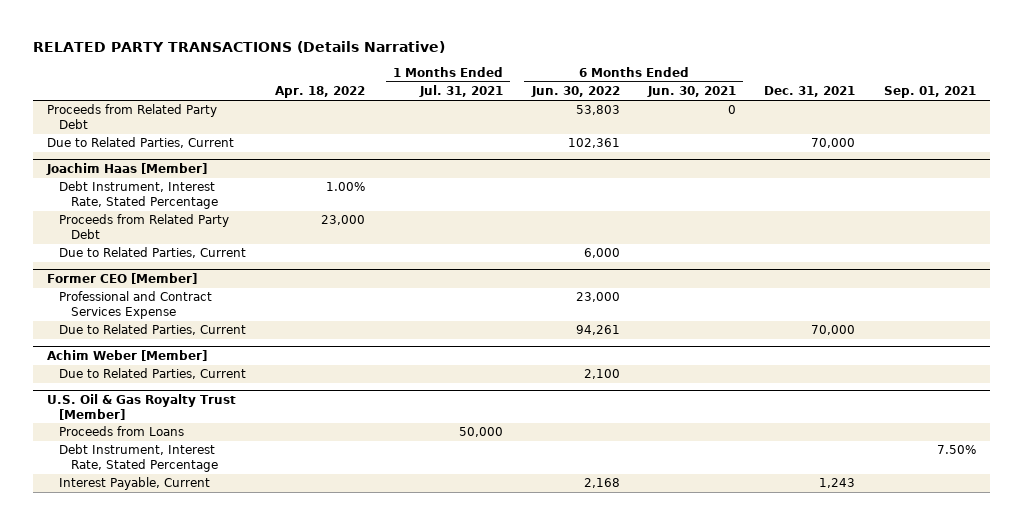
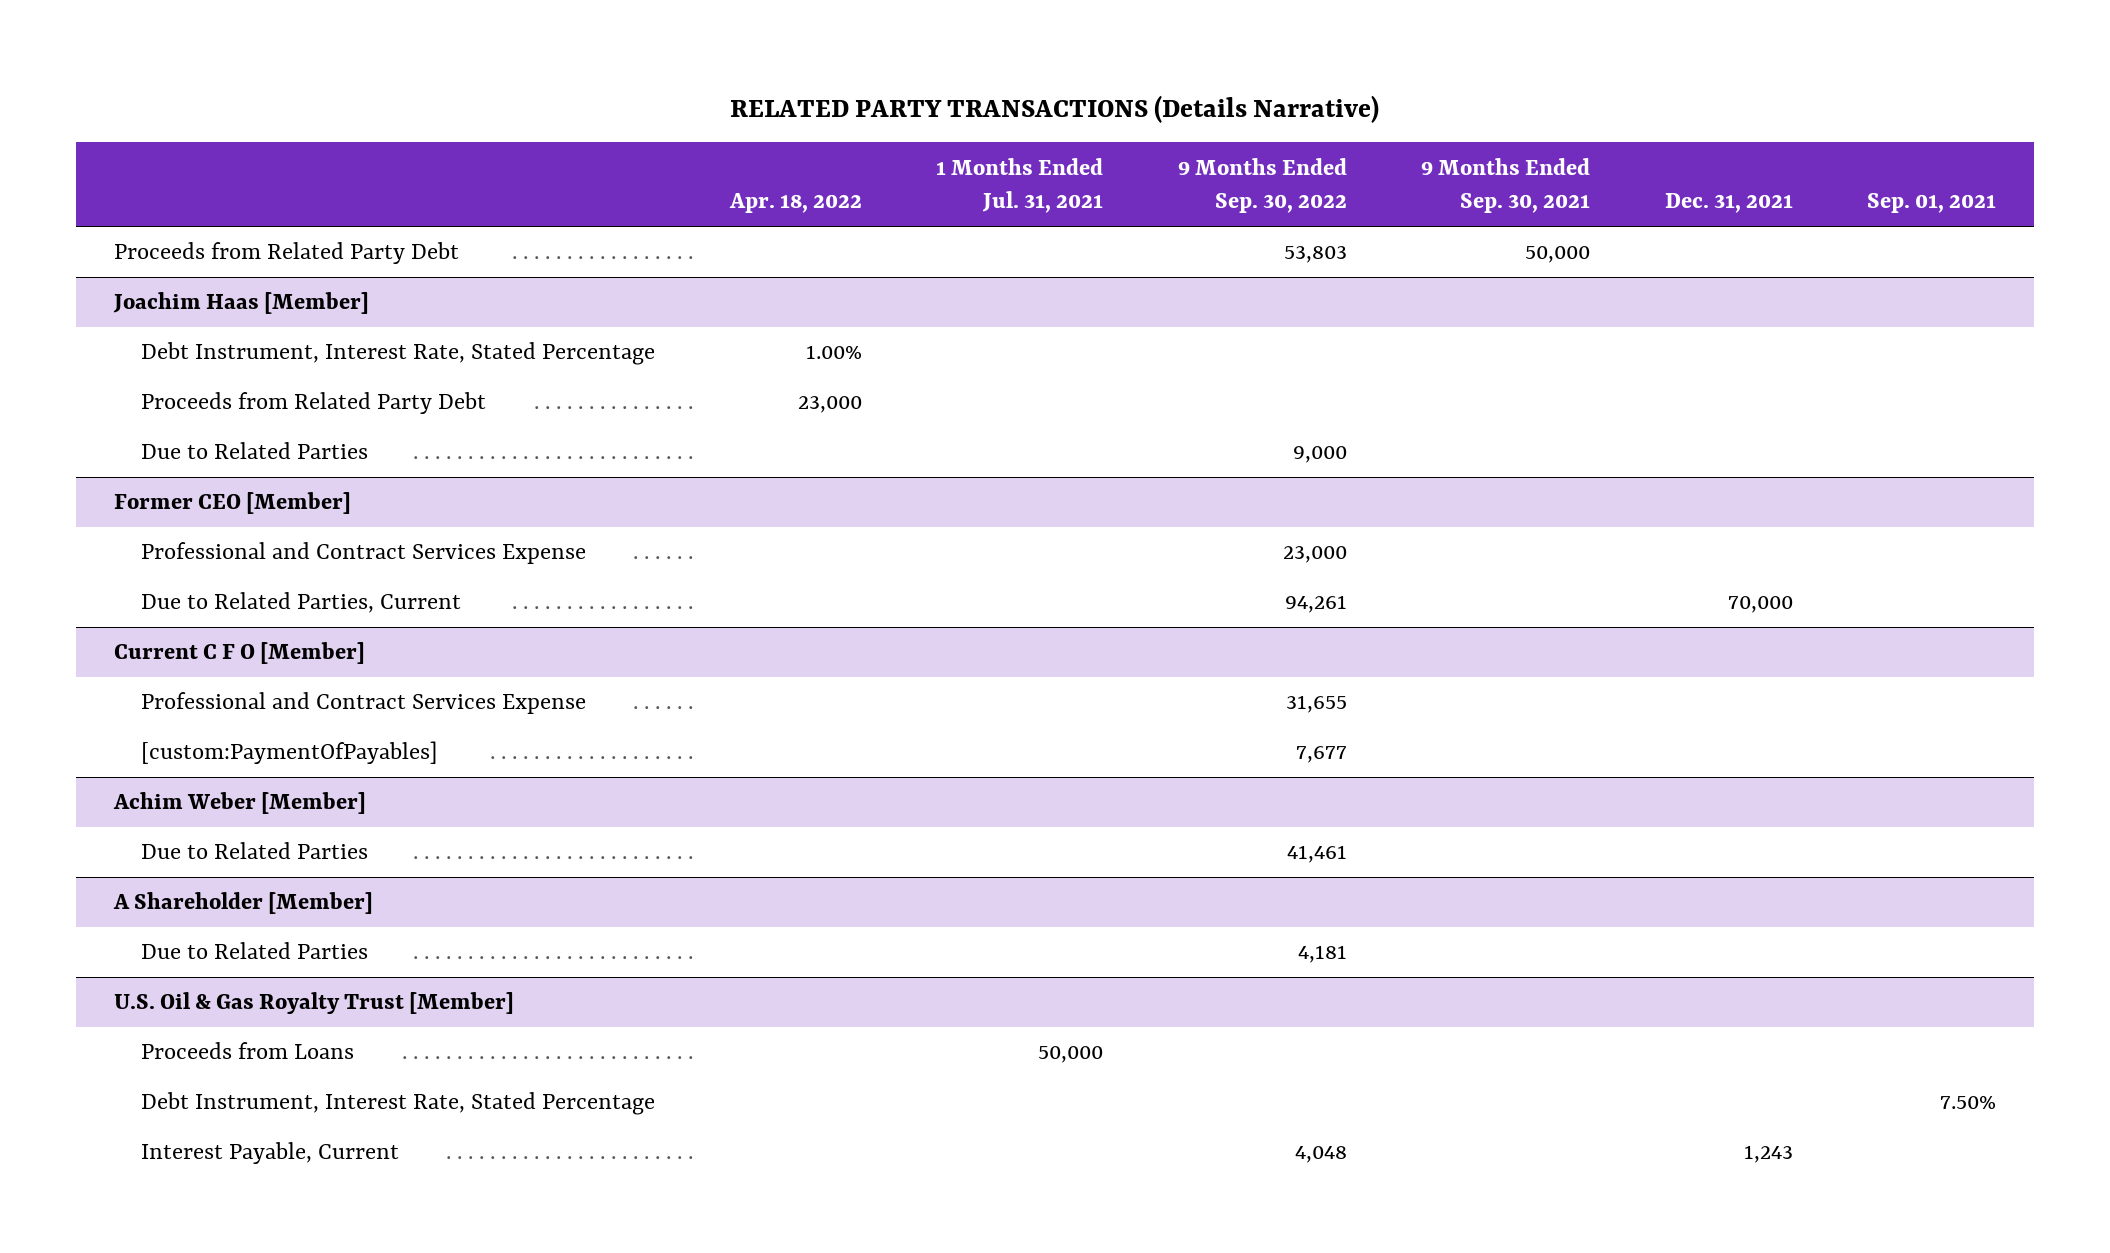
- | Apr. 18, 2022 | 1 Months Ended Jul. 31, 2021 | 6 Months Ended Jun. 30, 2022 | 6 Months Ended Jun. 30, 2021 | Dec. 31, 2021 | Sep. 01, 2021
+ | Apr. 18, 2022 | 1 Months Ended Jul. 31, 2021 | 9 Months Ended Sep. 30, 2022 | 9 Months Ended Sep. 30, 2021 | Dec. 31, 2021 | Sep. 01, 2021
- Due to Related Parties, Current | | | 102,361 | | 70,000 |
@ Joachim Haas [Member]
- Due to Related Parties, Current | | | 6,000 | | |
+ Due to Related Parties | | | 9,000 | | |
+ Current C F O [Member]
+ Professional and Contract Services Expense | | | 31,655 | | |
+ [custom:PaymentOfPayables] | | | 7,677 | | |
@ Achim Weber [Member]
- Due to Related Parties, Current | | | 2,100 | | |
+ Due to Related Parties | | | 41,461 | | |
+ A Shareholder [Member]
+ Due to Related Parties | | | 4,181 | | |

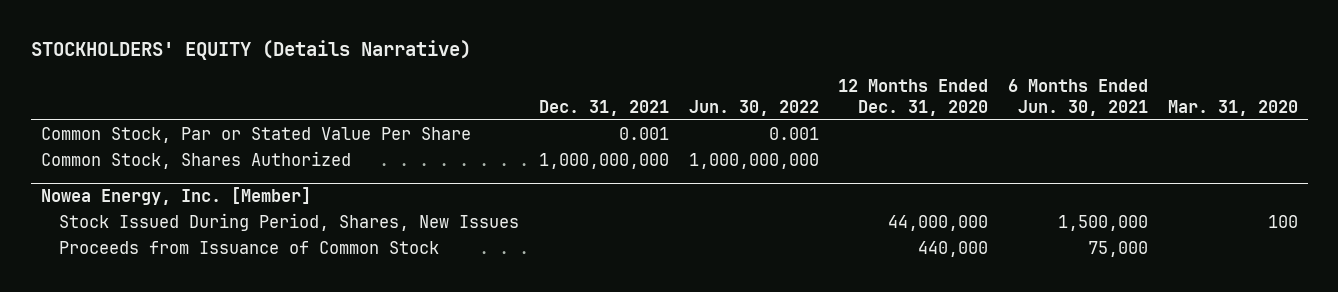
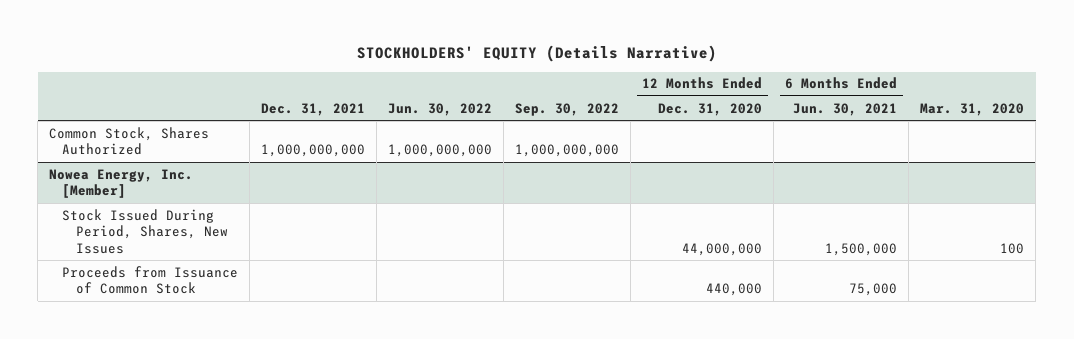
- | Dec. 31, 2021 | Jun. 30, 2022 | 12 Months Ended Dec. 31, 2020 | 6 Months Ended Jun. 30, 2021 | Mar. 31, 2020
+ | Dec. 31, 2021 | Jun. 30, 2022 | Sep. 30, 2022 | 12 Months Ended Dec. 31, 2020 | 6 Months Ended Jun. 30, 2021 | Mar. 31, 2020
- Common Stock, Par or Stated Value Per Share | 0.001 | 0.001 | | |

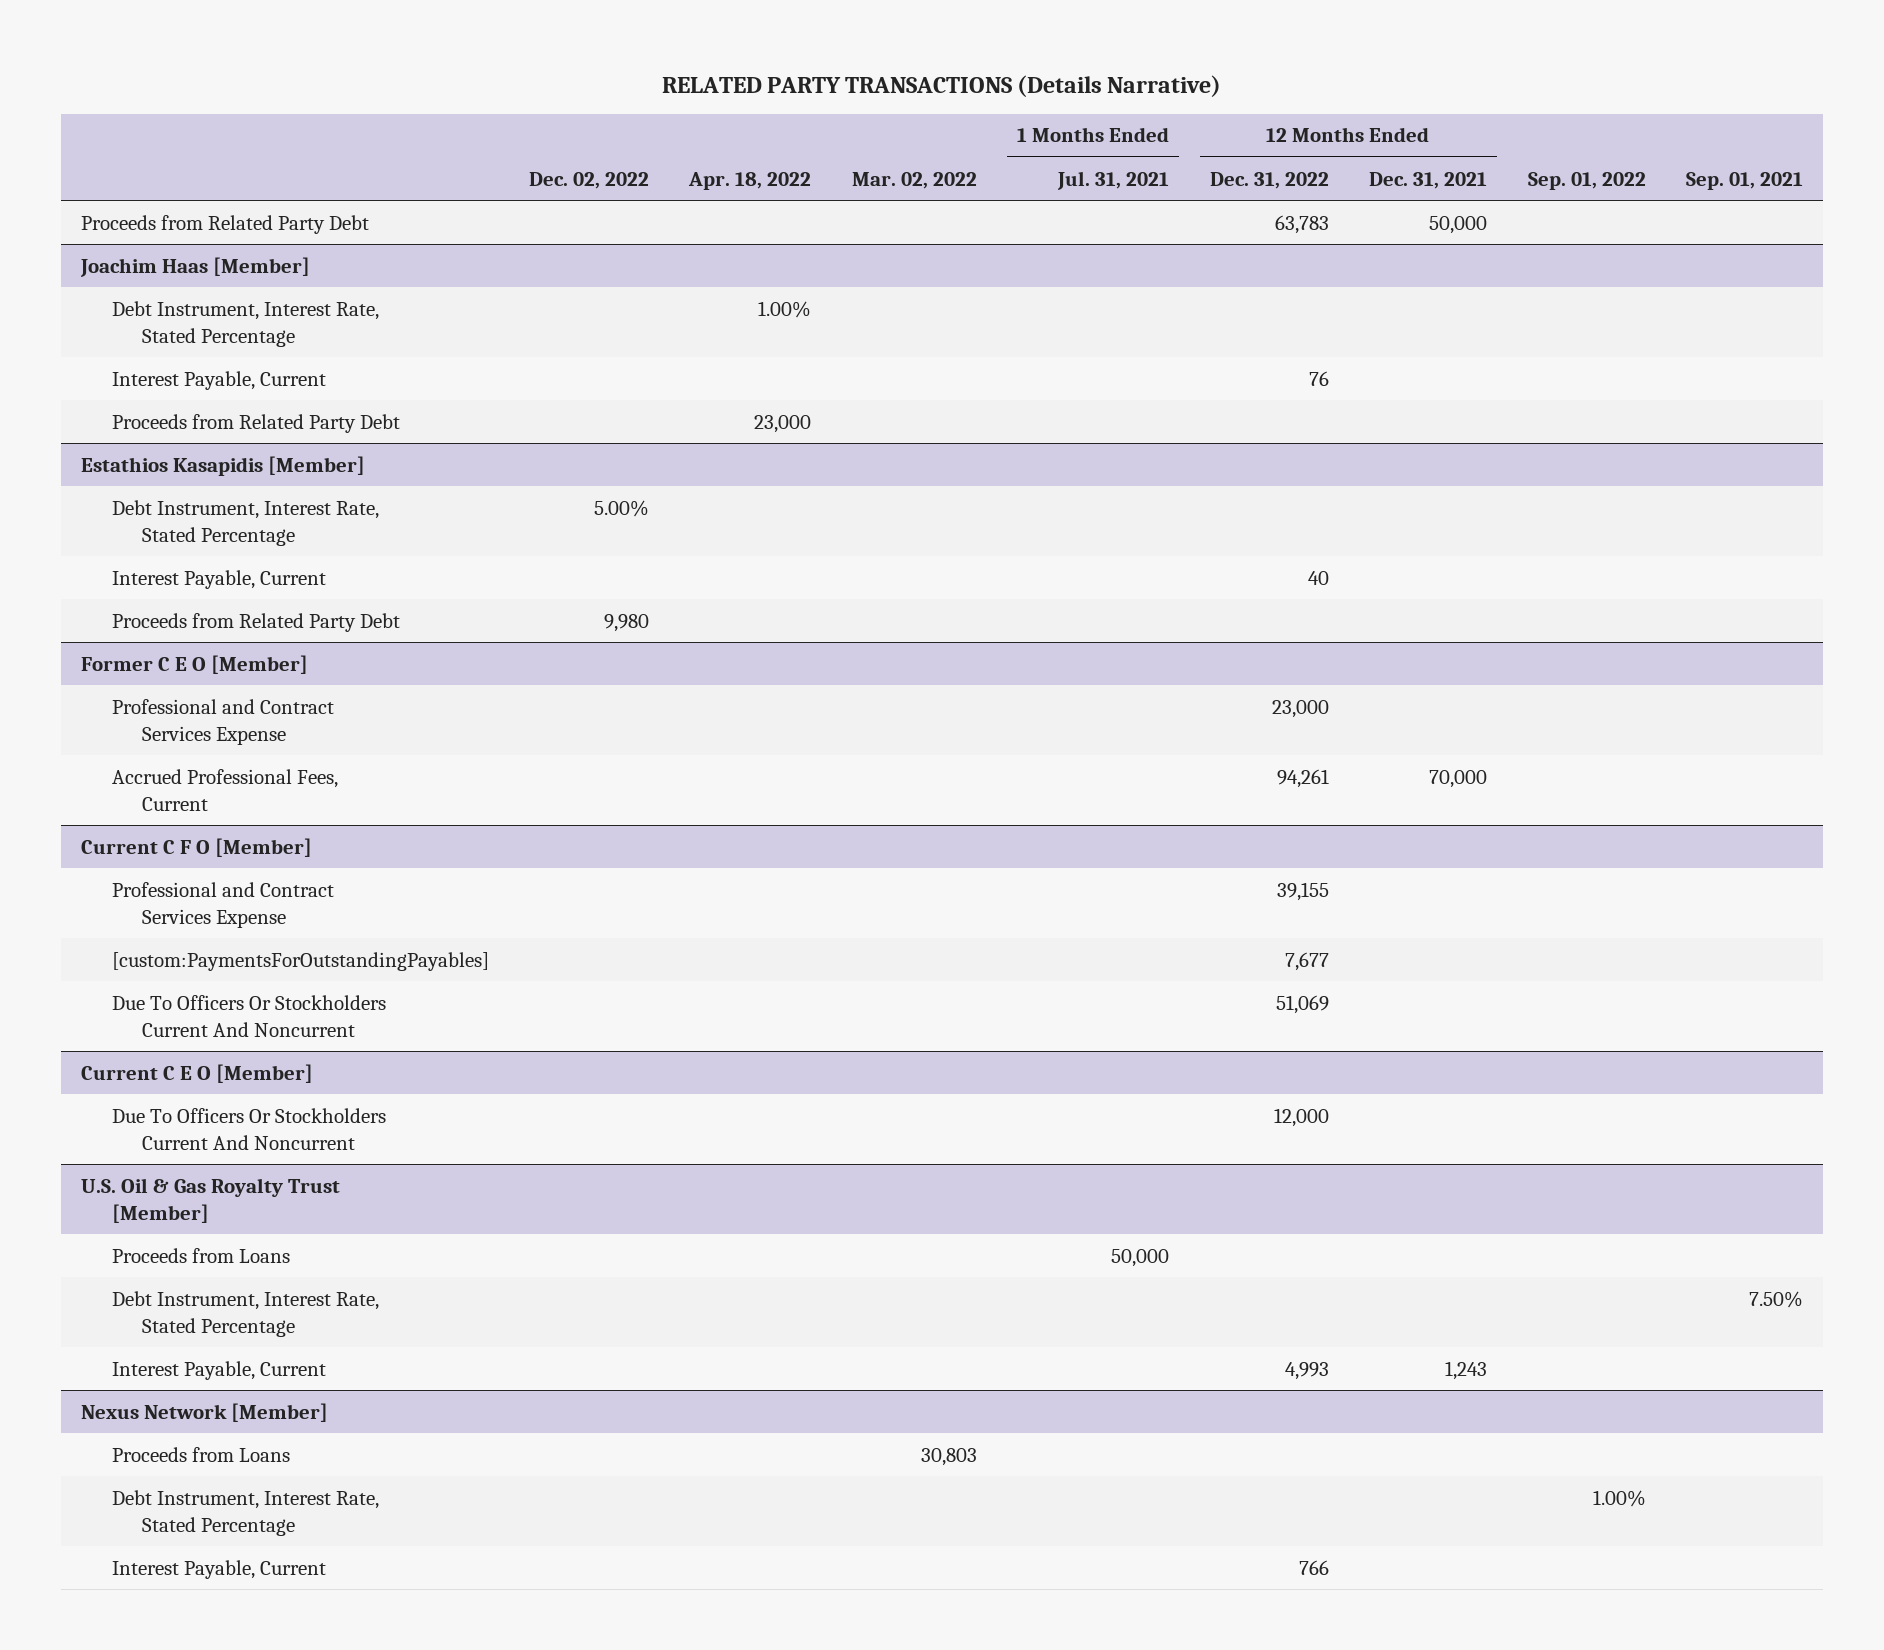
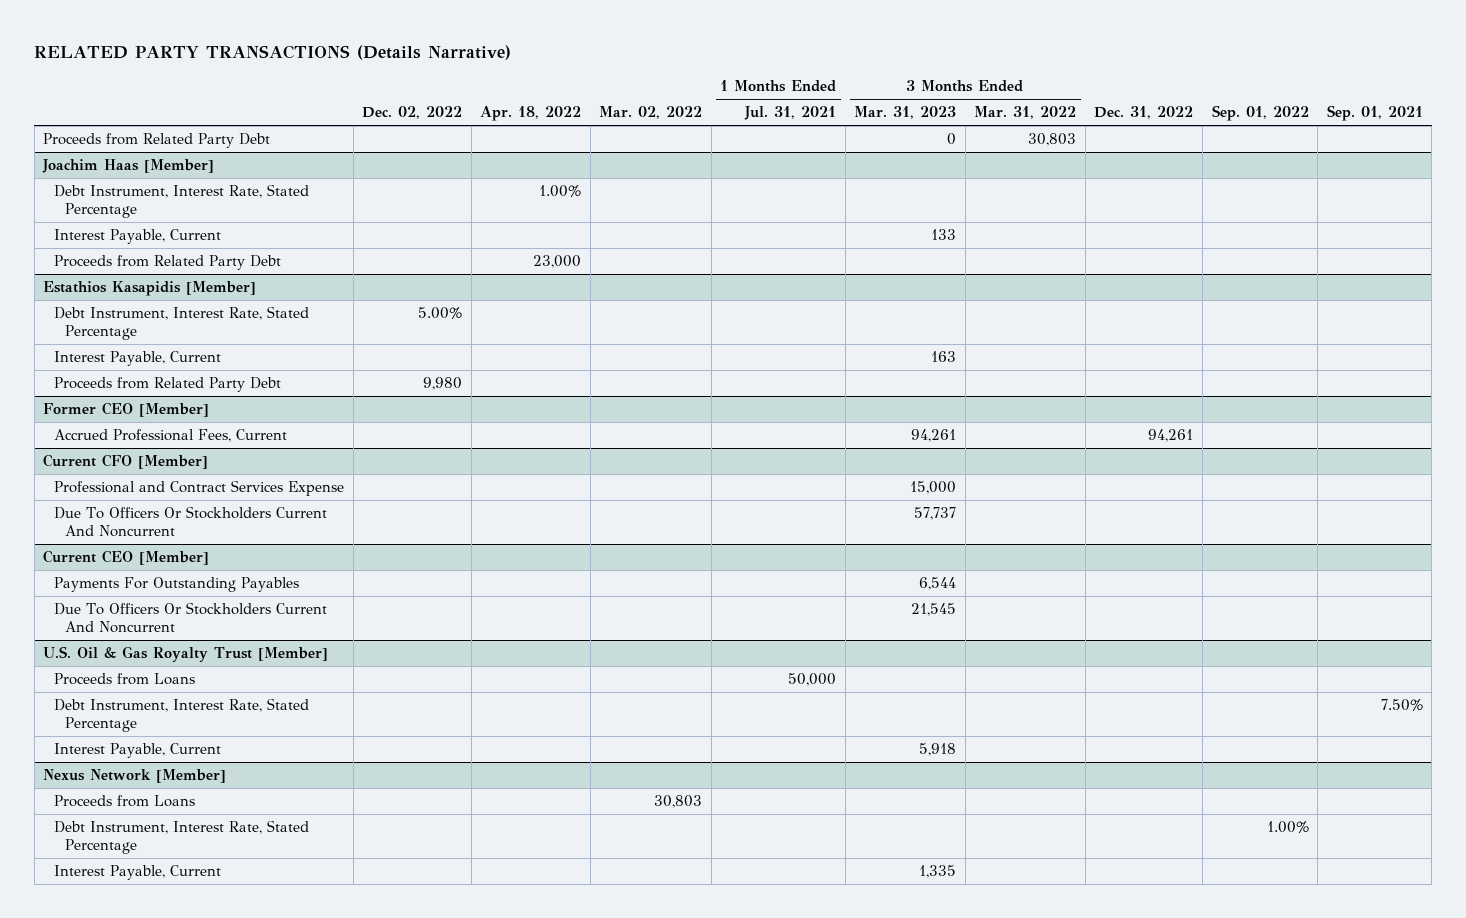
- | Dec. 02, 2022 | Apr. 18, 2022 | Mar. 02, 2022 | 1 Months Ended Jul. 31, 2021 | 12 Months Ended Dec. 31, 2022 | 12 Months Ended Dec. 31, 2021 | Sep. 01, 2022 | Sep. 01, 2021
+ | Dec. 02, 2022 | Apr. 18, 2022 | Mar. 02, 2022 | 1 Months Ended Jul. 31, 2021 | 3 Months Ended Mar. 31, 2023 | 3 Months Ended Mar. 31, 2022 | Dec. 31, 2022 | Sep. 01, 2022 | Sep. 01, 2021
- Former C E O [Member]
- Professional and Contract Services Expense | | | | | 23,000 | | |
+ Former CEO [Member]
- Current C F O [Member]
+ Current CFO [Member]
- [custom:PaymentsForOutstandingPayables] | | | | | 7,677 | | |
- Current C E O [Member]
+ Current CEO [Member]
+ Payments For Outstanding Payables | | | | | 6,544 | | | |

